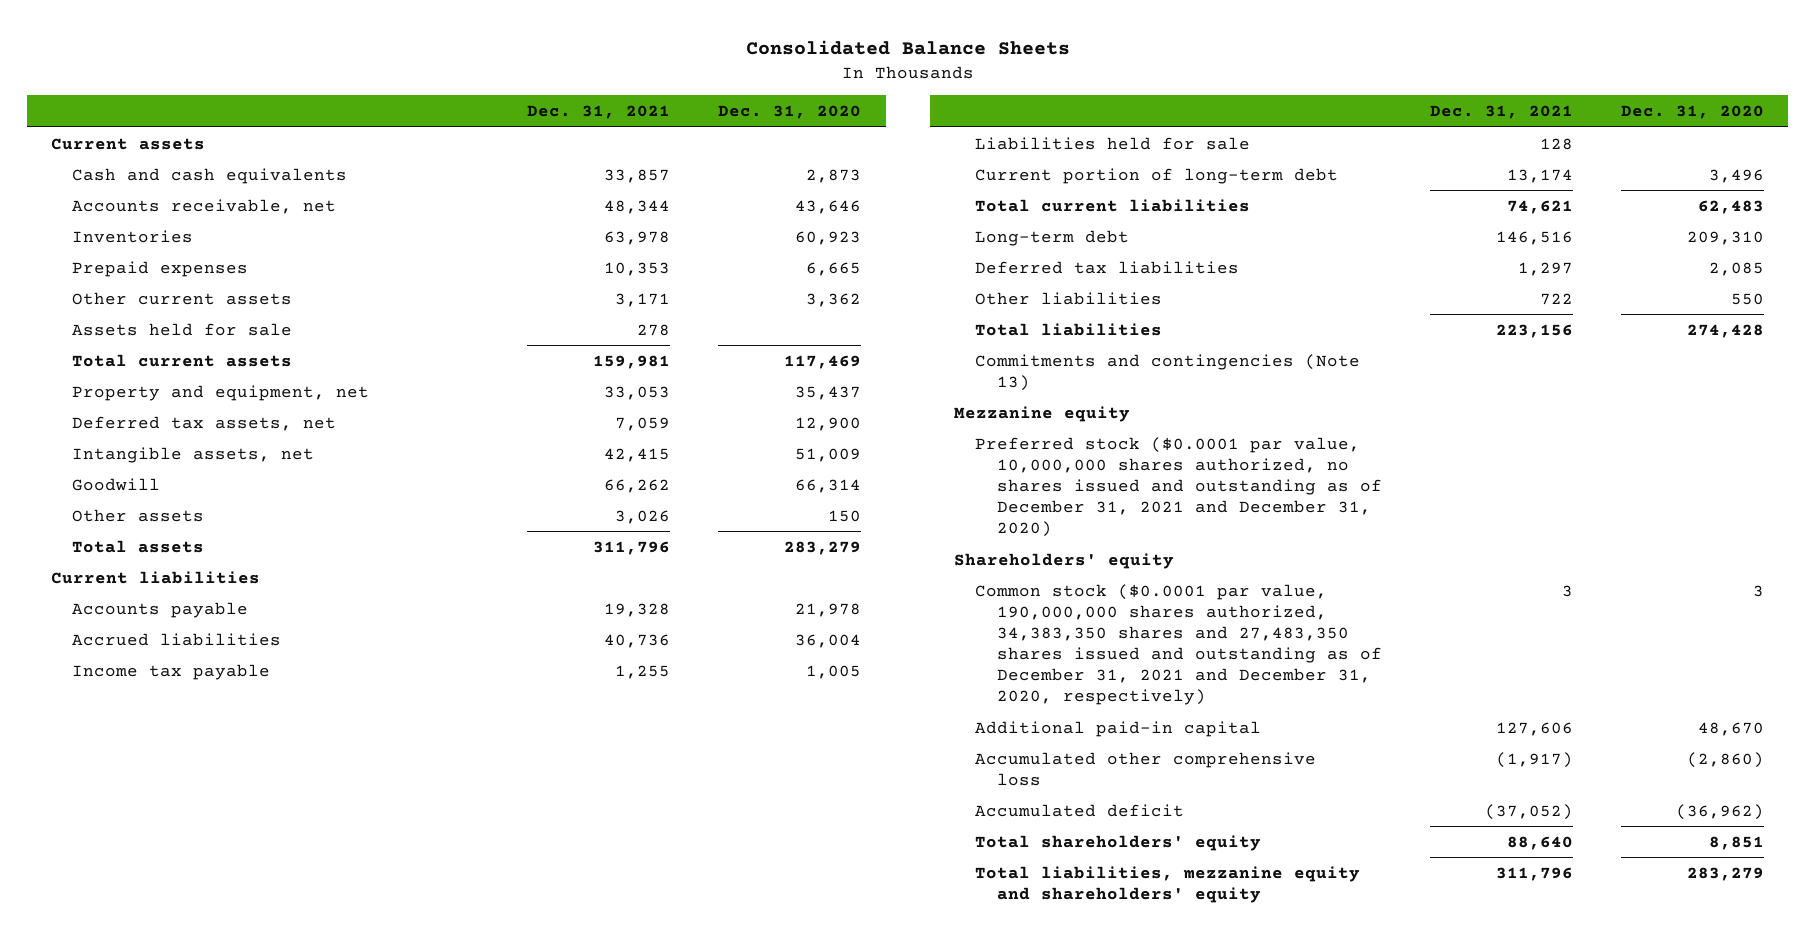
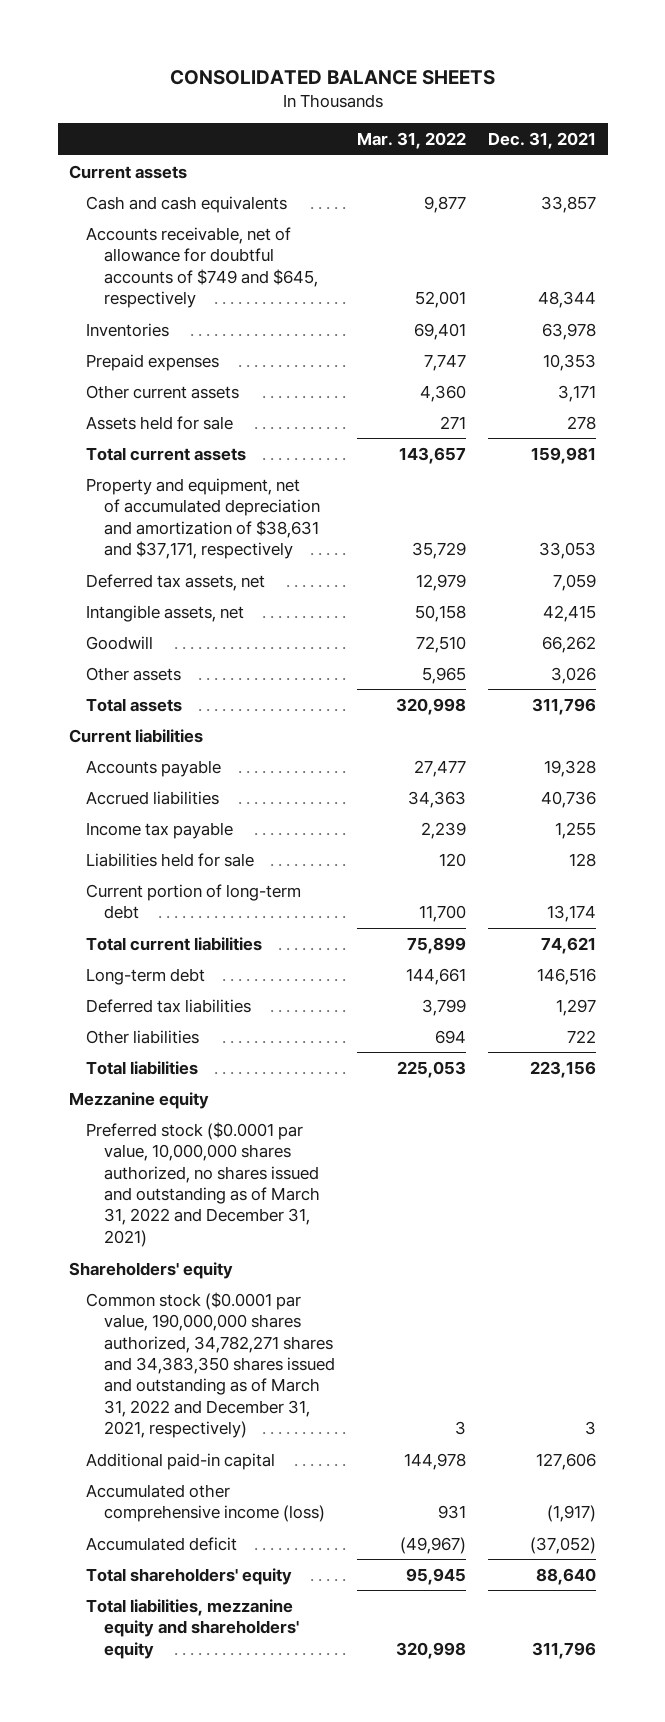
- Consolidated Balance Sheets
+ CONSOLIDATED BALANCE SHEETS
- | Dec. 31, 2021 | Dec. 31, 2020
+ | Mar. 31, 2022 | Dec. 31, 2021
- Accounts receivable, net | 48,344 | 43,646
+ Accounts receivable, net of allowance for doubtful accounts of $749 and $645, respectively | 52,001 | 48,344
- Property and equipment, net | 33,053 | 35,437
+ Property and equipment, net of accumulated depreciation and amortization of $38,631 and $37,171, respectively | 35,729 | 33,053
- Commitments and contingencies (Note 13)
- Preferred stock ($0.0001 par value, 10,000,000 shares authorized, no shares issued and outstanding as of December 31, 2021 and December 31, 2020)
+ Preferred stock ($0.0001 par value, 10,000,000 shares authorized, no shares issued and outstanding as of March 31, 2022 and December 31, 2021)
- Common stock ($0.0001 par value, 190,000,000 shares authorized, 34,383,350 shares and 27,483,350 shares issued and outstanding as of December 31, 2021 and December 31, 2020, respectively) | 3 | 3
+ Common stock ($0.0001 par value, 190,000,000 shares authorized, 34,782,271 shares and 34,383,350 shares issued and outstanding as of March 31, 2022 and December 31, 2021, respectively) | 3 | 3
- Accumulated other comprehensive loss | (1,917) | (2,860)
+ Accumulated other comprehensive income (loss) | 931 | (1,917)

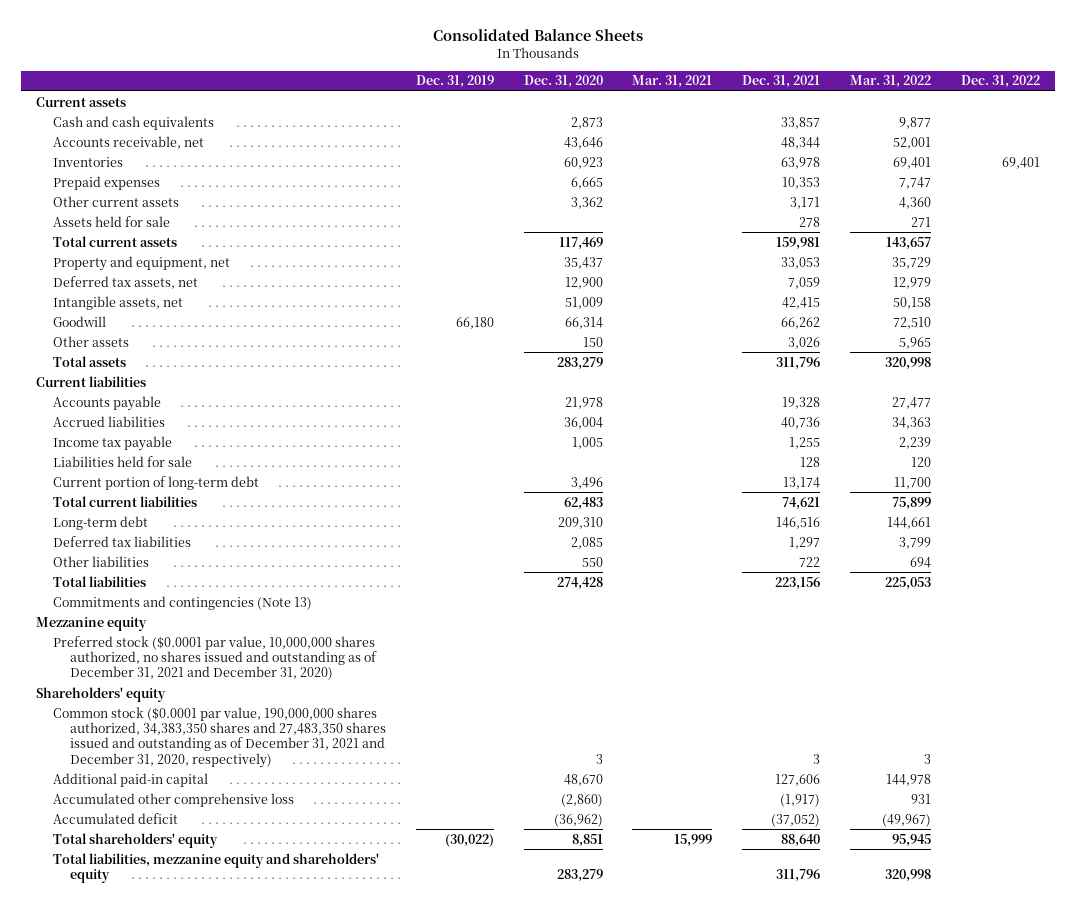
- CONSOLIDATED BALANCE SHEETS
+ Consolidated Balance Sheets
- | Mar. 31, 2022 | Dec. 31, 2021
+ | Dec. 31, 2019 | Dec. 31, 2020 | Mar. 31, 2021 | Dec. 31, 2021 | Mar. 31, 2022 | Dec. 31, 2022
- Accounts receivable, net of allowance for doubtful accounts of $749 and $645, respectively | 52,001 | 48,344
+ Accounts receivable, net | | 43,646 | | 48,344 | 52,001 |
- Property and equipment, net of accumulated depreciation and amortization of $38,631 and $37,171, respectively | 35,729 | 33,053
+ Property and equipment, net | | 35,437 | | 33,053 | 35,729 |
+ Commitments and contingencies (Note 13)
- Preferred stock ($0.0001 par value, 10,000,000 shares authorized, no shares issued and outstanding as of March 31, 2022 and December 31, 2021)
+ Preferred stock ($0.0001 par value, 10,000,000 shares authorized, no shares issued and outstanding as of December 31, 2021 and December 31, 2020)
- Common stock ($0.0001 par value, 190,000,000 shares authorized, 34,782,271 shares and 34,383,350 shares issued and outstanding as of March 31, 2022 and December 31, 2021, respectively) | 3 | 3
+ Common stock ($0.0001 par value, 190,000,000 shares authorized, 34,383,350 shares and 27,483,350 shares issued and outstanding as of December 31, 2021 and December 31, 2020, respectively) | | 3 | | 3 | 3 |
- Accumulated other comprehensive income (loss) | 931 | (1,917)
+ Accumulated other comprehensive loss | | (2,860) | | (1,917) | 931 |

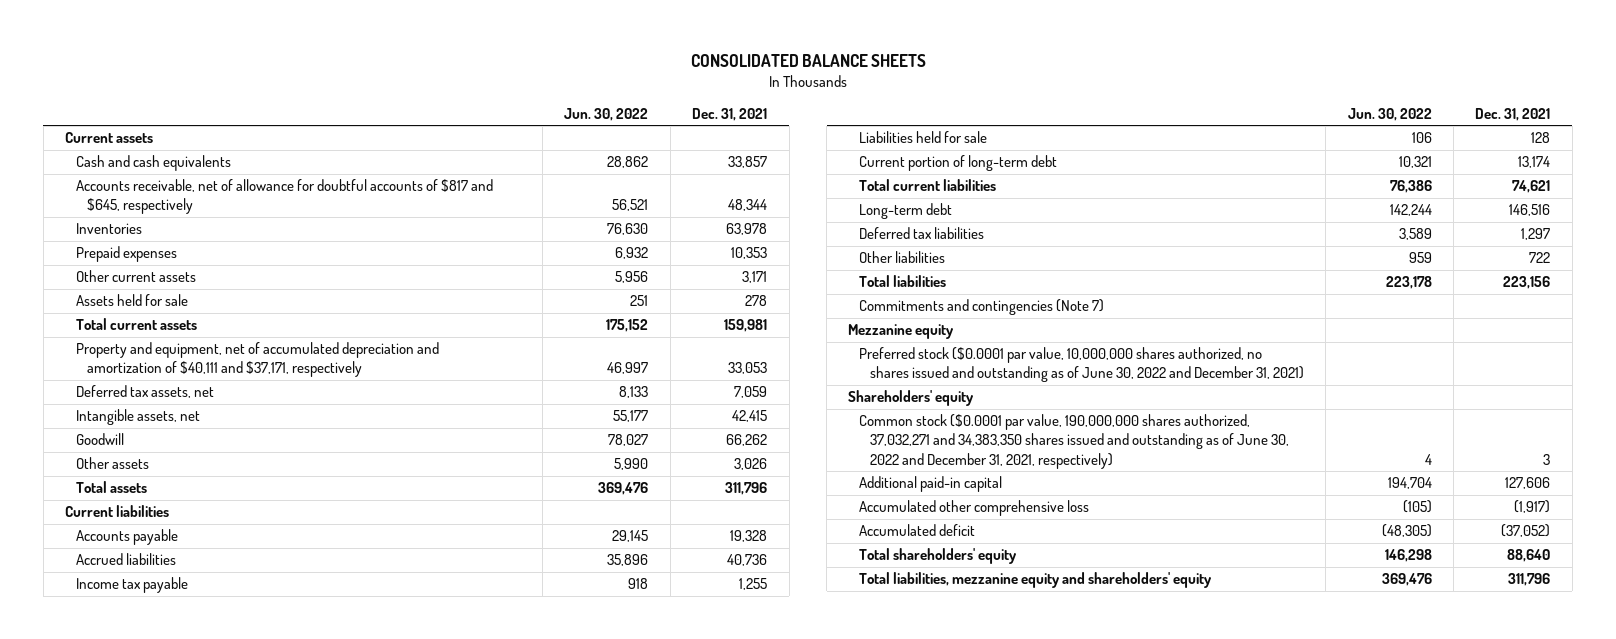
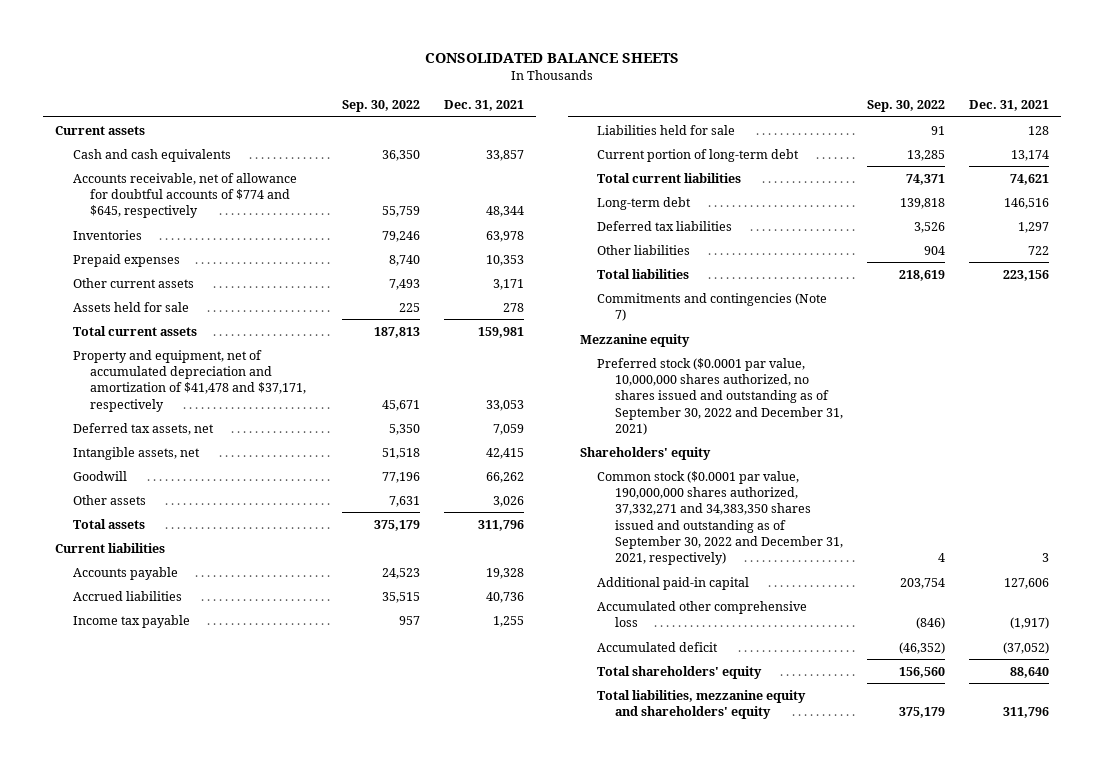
- | Jun. 30, 2022 | Dec. 31, 2021
+ | Sep. 30, 2022 | Dec. 31, 2021
- Accounts receivable, net of allowance for doubtful accounts of $817 and $645, respectively | 56,521 | 48,344
+ Accounts receivable, net of allowance for doubtful accounts of $774 and $645, respectively | 55,759 | 48,344
- Property and equipment, net of accumulated depreciation and amortization of $40,111 and $37,171, respectively | 46,997 | 33,053
+ Property and equipment, net of accumulated depreciation and amortization of $41,478 and $37,171, respectively | 45,671 | 33,053
- Preferred stock ($0.0001 par value, 10,000,000 shares authorized, no shares issued and outstanding as of June 30, 2022 and December 31, 2021)
+ Preferred stock ($0.0001 par value, 10,000,000 shares authorized, no shares issued and outstanding as of September 30, 2022 and December 31, 2021)
- Common stock ($0.0001 par value, 190,000,000 shares authorized, 37,032,271 and 34,383,350 shares issued and outstanding as of June 30, 2022 and December 31, 2021, respectively) | 4 | 3
+ Common stock ($0.0001 par value, 190,000,000 shares authorized, 37,332,271 and 34,383,350 shares issued and outstanding as of September 30, 2022 and December 31, 2021, respectively) | 4 | 3

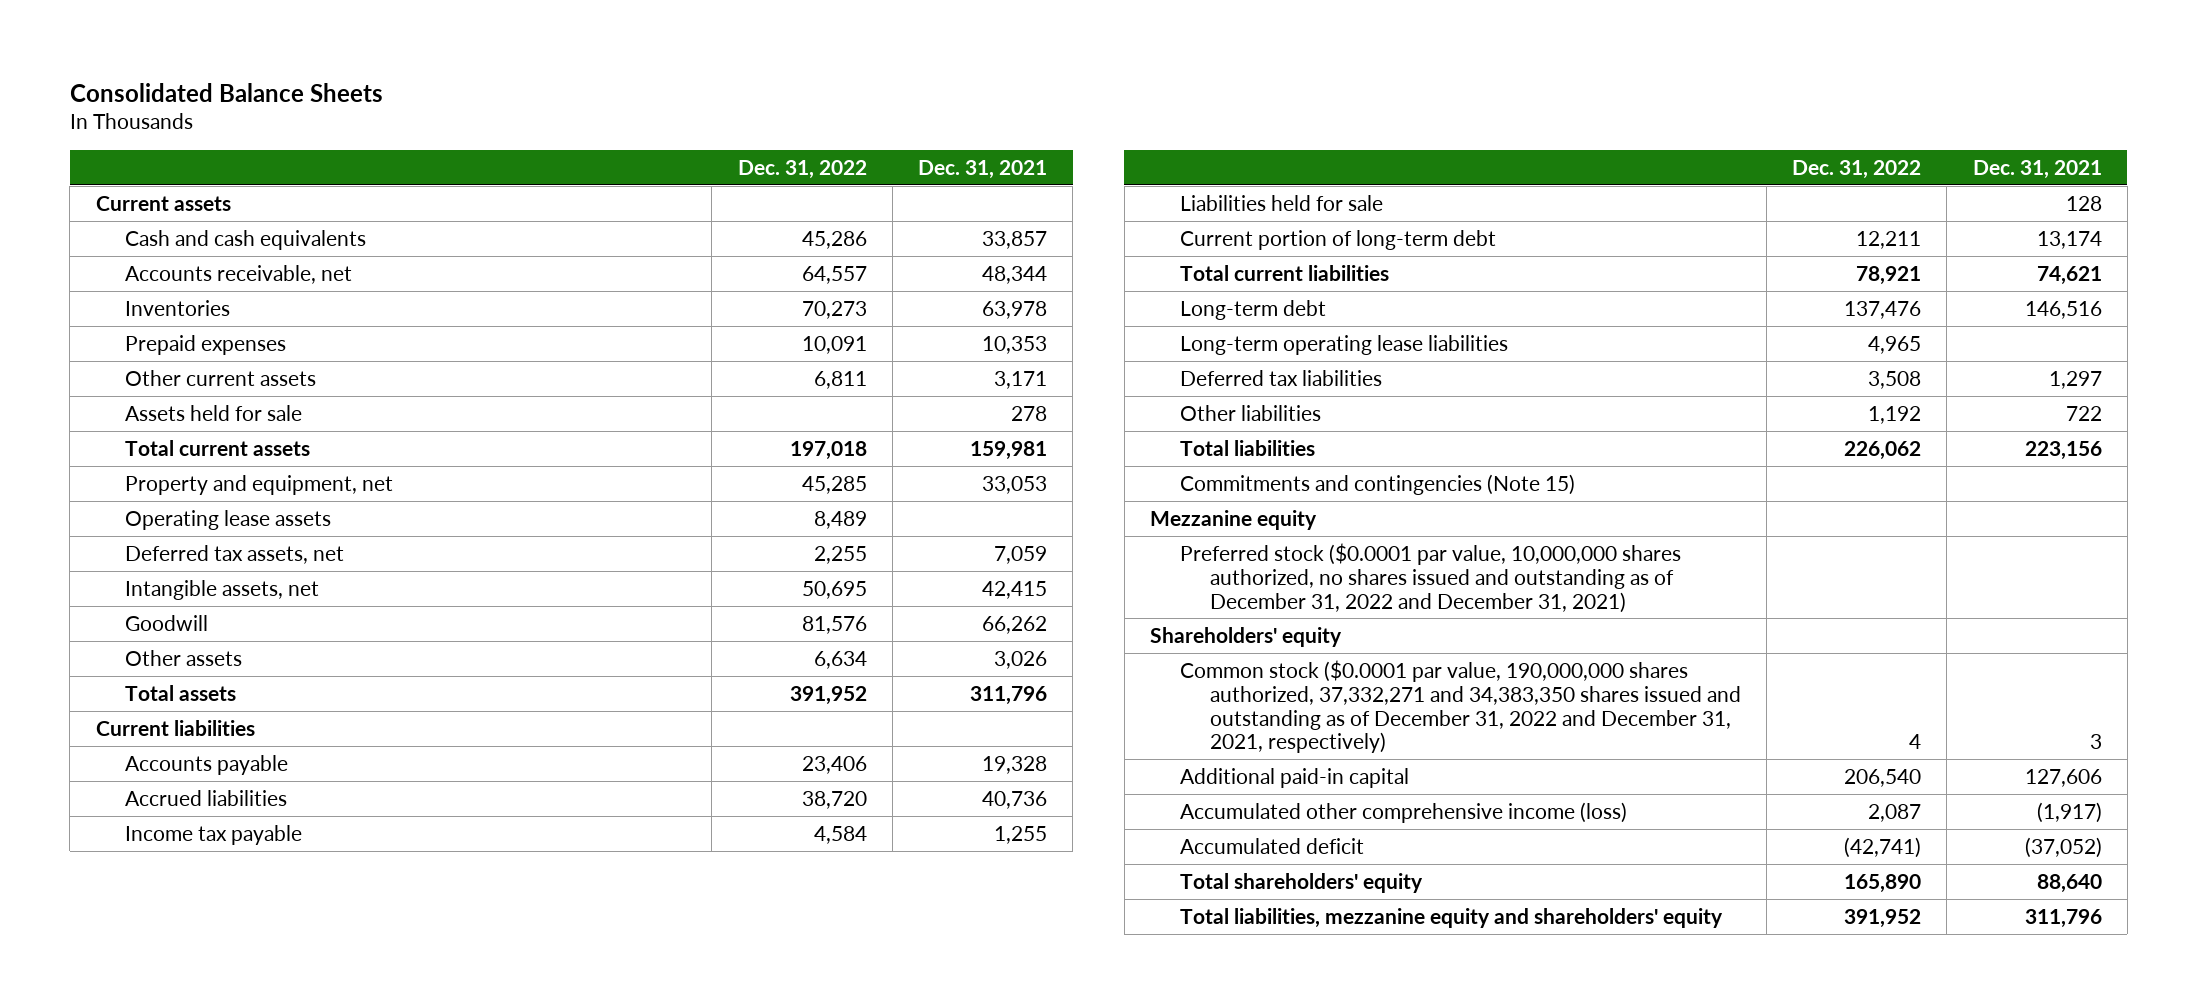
- CONSOLIDATED BALANCE SHEETS
+ Consolidated Balance Sheets
- | Sep. 30, 2022 | Dec. 31, 2021
+ | Dec. 31, 2022 | Dec. 31, 2021
- Accounts receivable, net of allowance for doubtful accounts of $774 and $645, respectively | 55,759 | 48,344
+ Accounts receivable, net | 64,557 | 48,344
- Property and equipment, net of accumulated depreciation and amortization of $41,478 and $37,171, respectively | 45,671 | 33,053
+ Property and equipment, net | 45,285 | 33,053
+ Operating lease assets | 8,489 |
+ Long-term operating lease liabilities | 4,965 |
- Commitments and contingencies (Note 7)
+ Commitments and contingencies (Note 15)
- Preferred stock ($0.0001 par value, 10,000,000 shares authorized, no shares issued and outstanding as of September 30, 2022 and December 31, 2021)
+ Preferred stock ($0.0001 par value, 10,000,000 shares authorized, no shares issued and outstanding as of December 31, 2022 and December 31, 2021)
- Common stock ($0.0001 par value, 190,000,000 shares authorized, 37,332,271 and 34,383,350 shares issued and outstanding as of September 30, 2022 and December 31, 2021, respectively) | 4 | 3
+ Common stock ($0.0001 par value, 190,000,000 shares authorized, 37,332,271 and 34,383,350 shares issued and outstanding as of December 31, 2022 and December 31, 2021, respectively) | 4 | 3
- Accumulated other comprehensive loss | (846) | (1,917)
+ Accumulated other comprehensive income (loss) | 2,087 | (1,917)

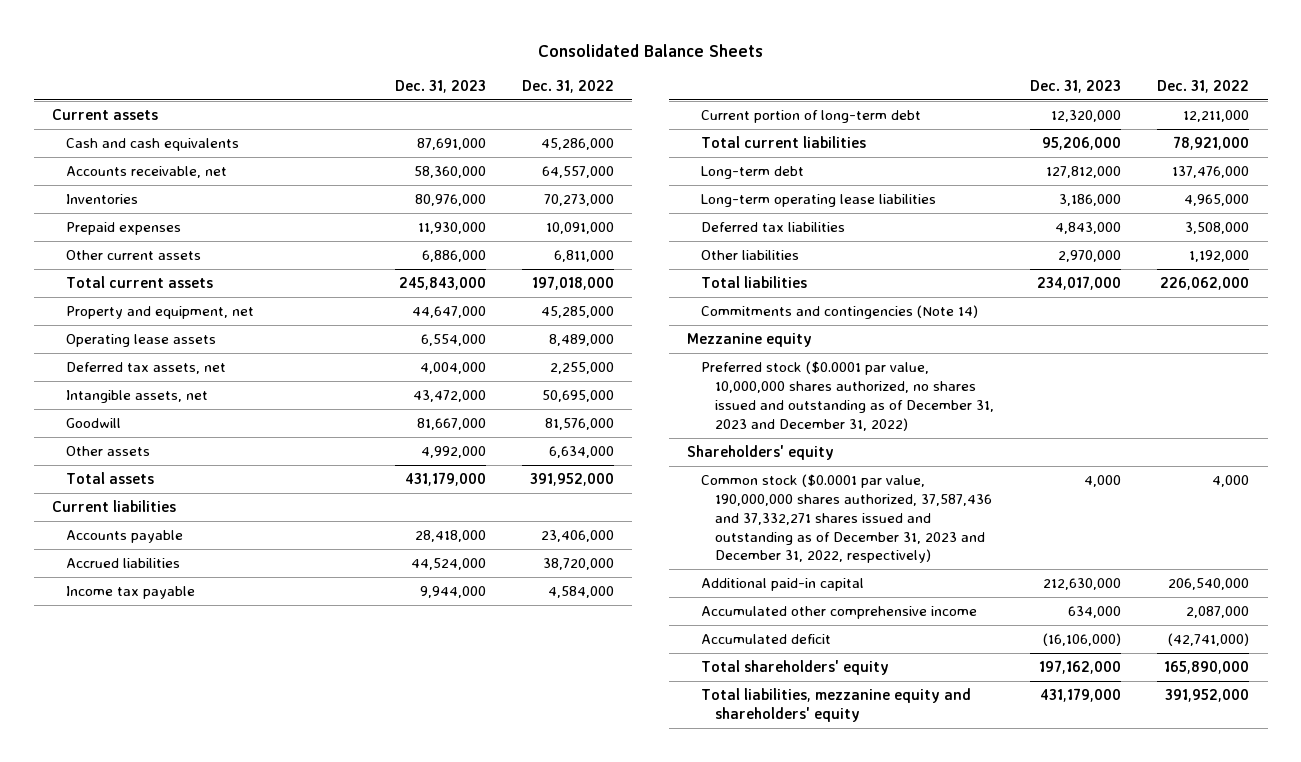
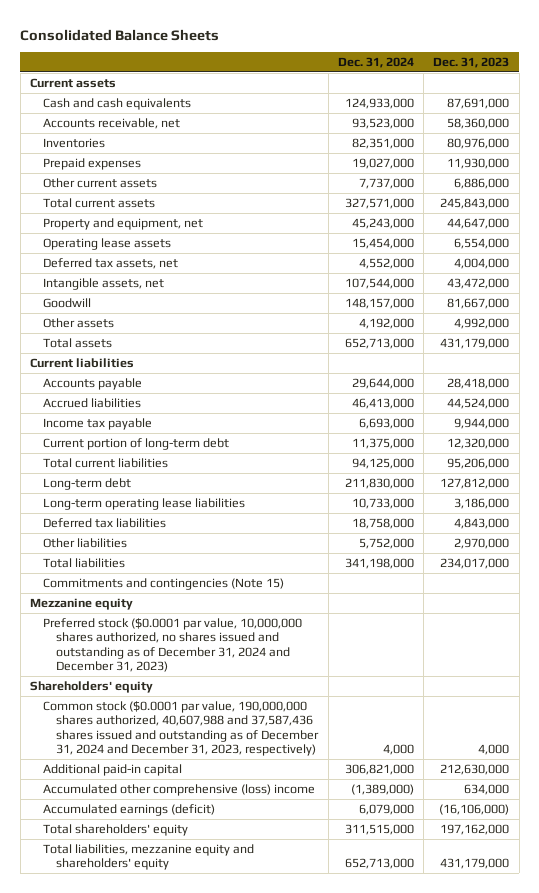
- | Dec. 31, 2023 | Dec. 31, 2022
+ | Dec. 31, 2024 | Dec. 31, 2023
- Commitments and contingencies (Note 14)
+ Commitments and contingencies (Note 15)
- Preferred stock ($0.0001 par value, 10,000,000 shares authorized, no shares issued and outstanding as of December 31, 2023 and December 31, 2022)
+ Preferred stock ($0.0001 par value, 10,000,000 shares authorized, no shares issued and outstanding as of December 31, 2024 and December 31, 2023)
- Common stock ($0.0001 par value, 190,000,000 shares authorized, 37,587,436 and 37,332,271 shares issued and outstanding as of December 31, 2023 and December 31, 2022, respectively) | 4,000 | 4,000
+ Common stock ($0.0001 par value, 190,000,000 shares authorized, 40,607,988 and 37,587,436 shares issued and outstanding as of December 31, 2024 and December 31, 2023, respectively) | 4,000 | 4,000
- Accumulated other comprehensive income | 634,000 | 2,087,000
- Accumulated deficit | (16,106,000) | (42,741,000)
+ Accumulated other comprehensive (loss) income | (1,389,000) | 634,000
+ Accumulated earnings (deficit) | 6,079,000 | (16,106,000)

